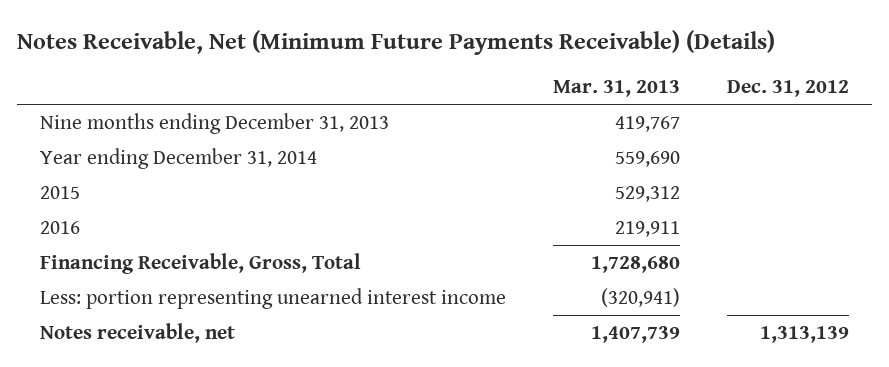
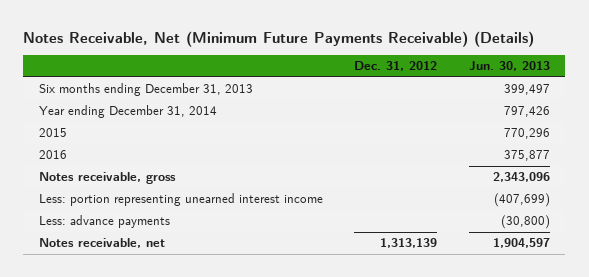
- | Mar. 31, 2013 | Dec. 31, 2012
+ | Dec. 31, 2012 | Jun. 30, 2013
- Nine months ending December 31, 2013 | 419,767 |
+ Six months ending December 31, 2013 | | 399,497
- Financing Receivable, Gross, Total | 1,728,680 |
+ Notes receivable, gross | | 2,343,096
+ Less: advance payments | | (30,800)

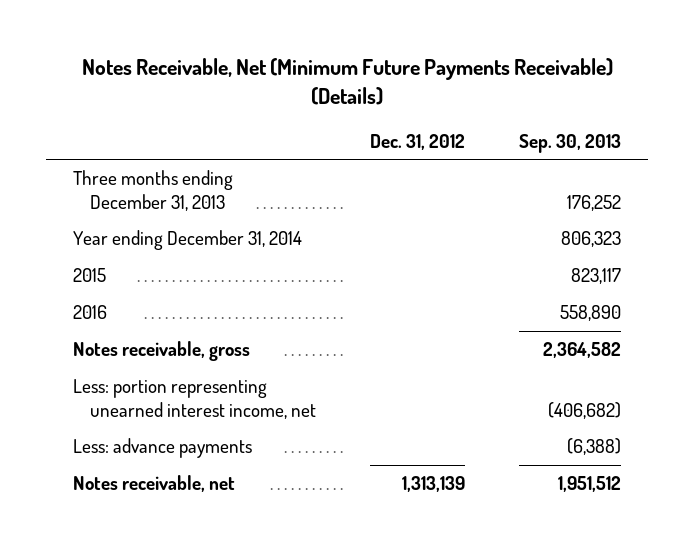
- | Dec. 31, 2012 | Jun. 30, 2013
+ | Dec. 31, 2012 | Sep. 30, 2013
- Six months ending December 31, 2013 | | 399,497
+ Three months ending December 31, 2013 | | 176,252
- Less: portion representing unearned interest income | | (407,699)
+ Less: portion representing unearned interest income, net | | (406,682)

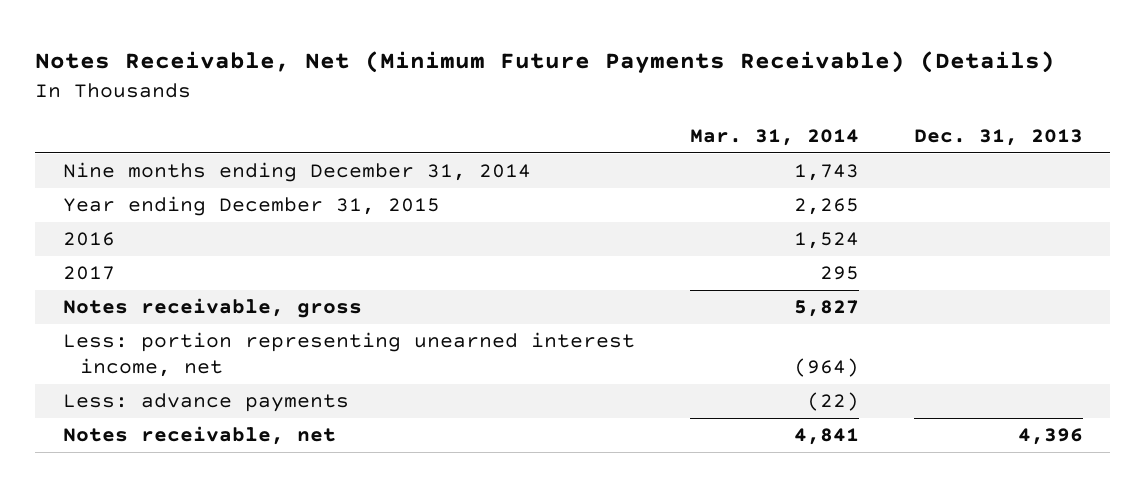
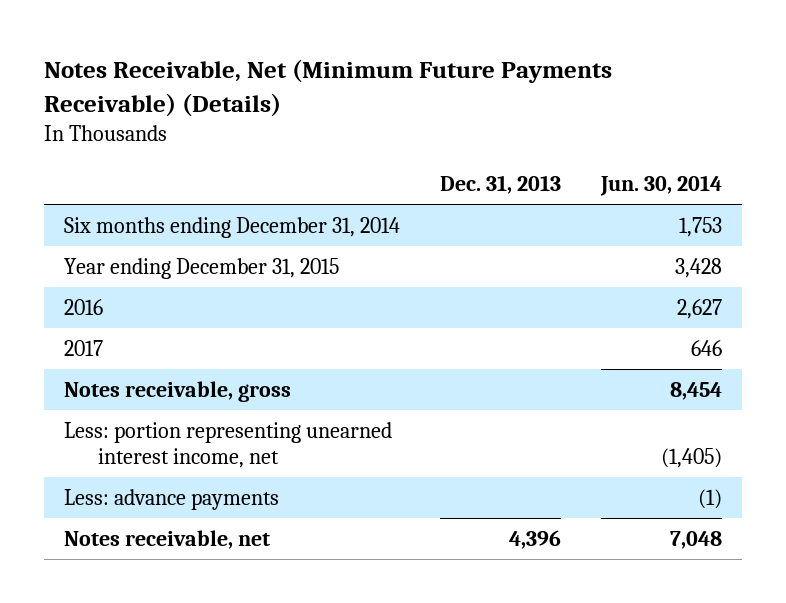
- | Mar. 31, 2014 | Dec. 31, 2013
+ | Dec. 31, 2013 | Jun. 30, 2014
- Nine months ending December 31, 2014 | 1,743 |
+ Six months ending December 31, 2014 | | 1,753

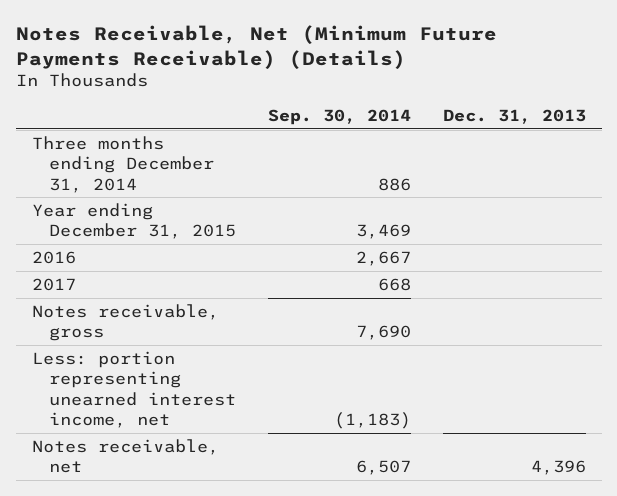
- | Dec. 31, 2013 | Jun. 30, 2014
+ | Sep. 30, 2014 | Dec. 31, 2013
- Six months ending December 31, 2014 | | 1,753
+ Three months ending December 31, 2014 | 886 |
- Less: advance payments | | (1)

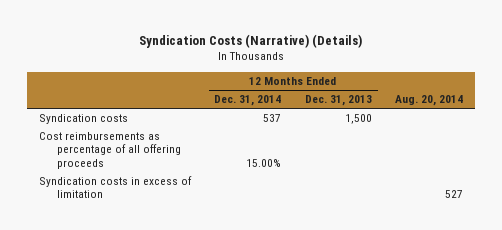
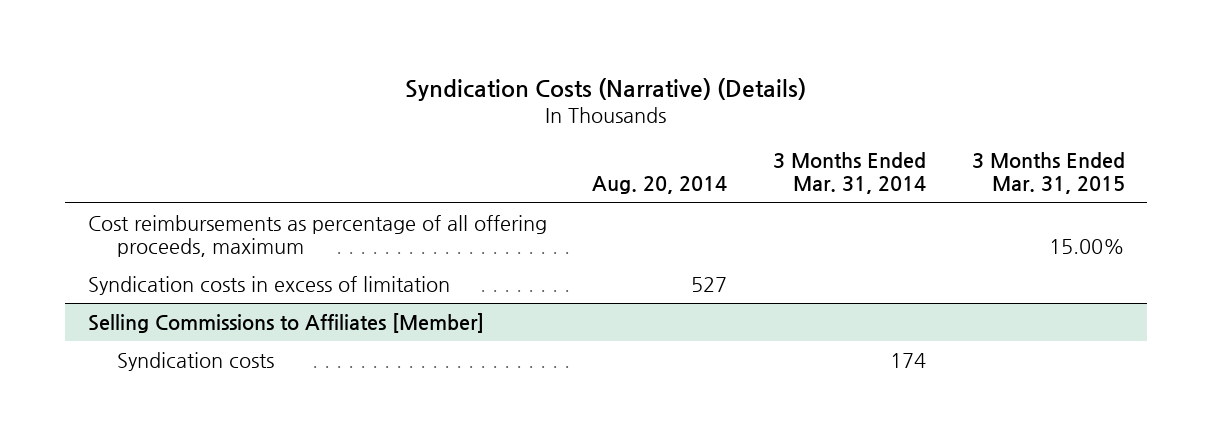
- | 12 Months Ended Dec. 31, 2014 | 12 Months Ended Dec. 31, 2013 | Aug. 20, 2014
+ | Aug. 20, 2014 | 3 Months Ended Mar. 31, 2014 | 3 Months Ended Mar. 31, 2015
- Syndication costs | 537 | 1,500 |
- Cost reimbursements as percentage of all offering proceeds | 15.00% | |
+ Cost reimbursements as percentage of all offering proceeds, maximum | | | 15.00%
+ Selling Commissions to Affiliates [Member]
+ Syndication costs | | 174 |

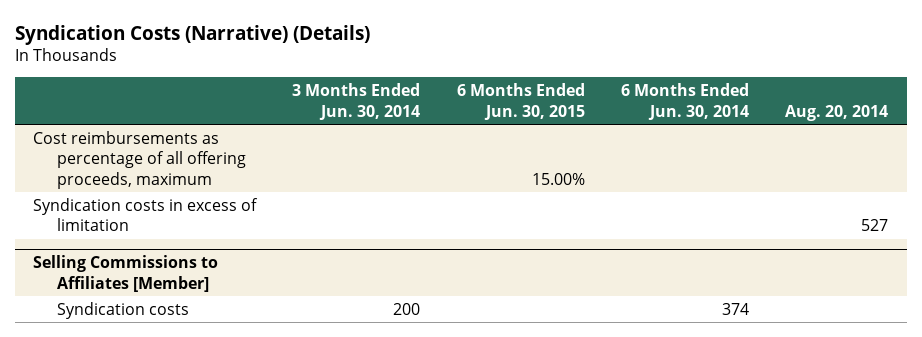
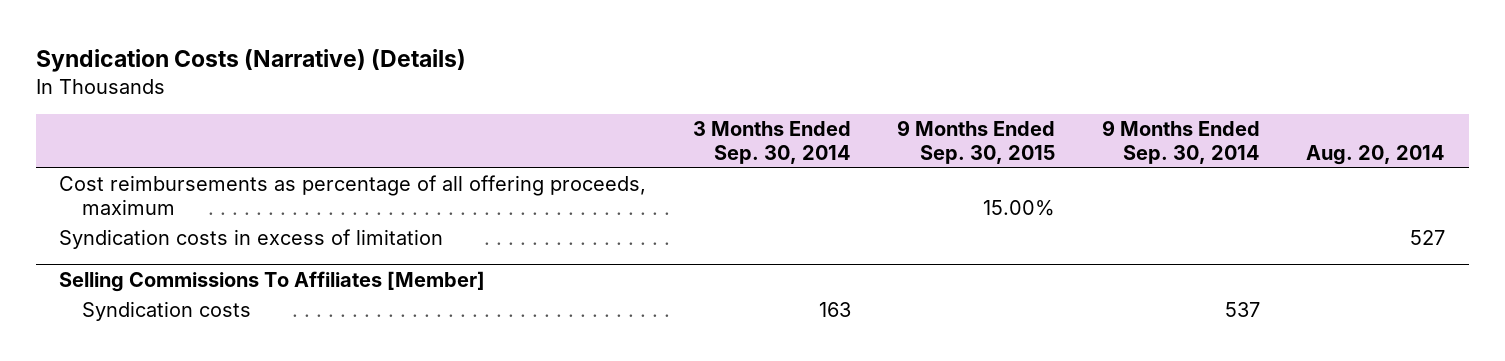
- | 3 Months Ended Jun. 30, 2014 | 6 Months Ended Jun. 30, 2015 | 6 Months Ended Jun. 30, 2014 | Aug. 20, 2014
+ | 3 Months Ended Sep. 30, 2014 | 9 Months Ended Sep. 30, 2015 | 9 Months Ended Sep. 30, 2014 | Aug. 20, 2014
- Selling Commissions to Affiliates [Member]
+ Selling Commissions To Affiliates [Member]

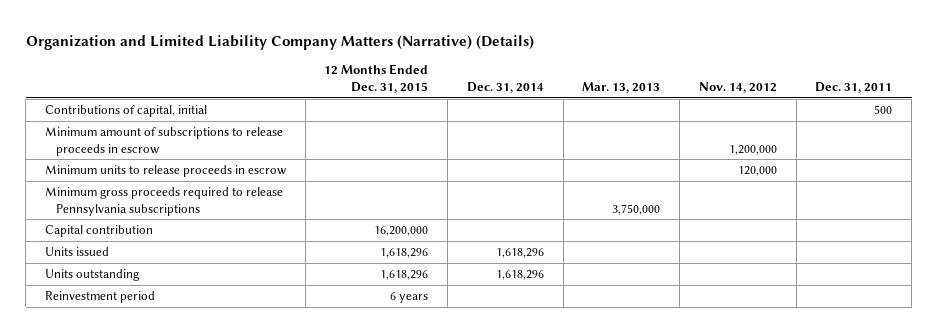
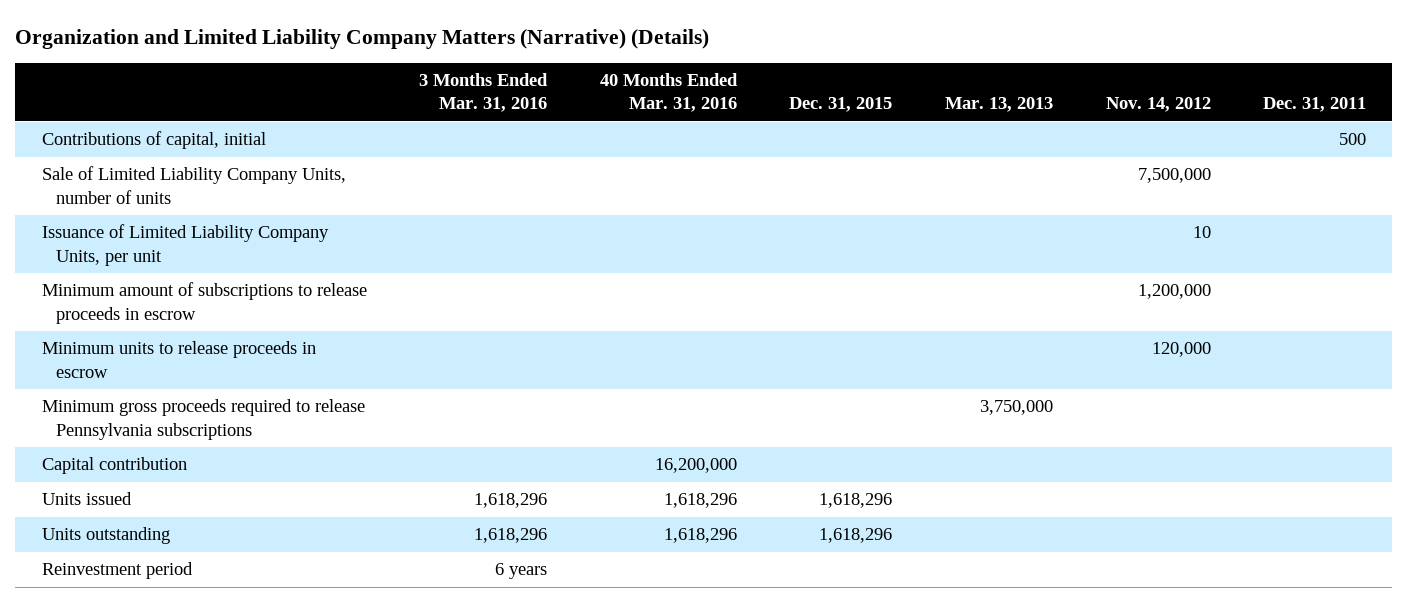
- | 12 Months Ended Dec. 31, 2015 | Dec. 31, 2014 | Mar. 13, 2013 | Nov. 14, 2012 | Dec. 31, 2011
+ | 3 Months Ended Mar. 31, 2016 | 40 Months Ended Mar. 31, 2016 | Dec. 31, 2015 | Mar. 13, 2013 | Nov. 14, 2012 | Dec. 31, 2011
+ Sale of Limited Liability Company Units, number of units | | | | | 7,500,000 |
+ Issuance of Limited Liability Company Units, per unit | | | | | 10 |

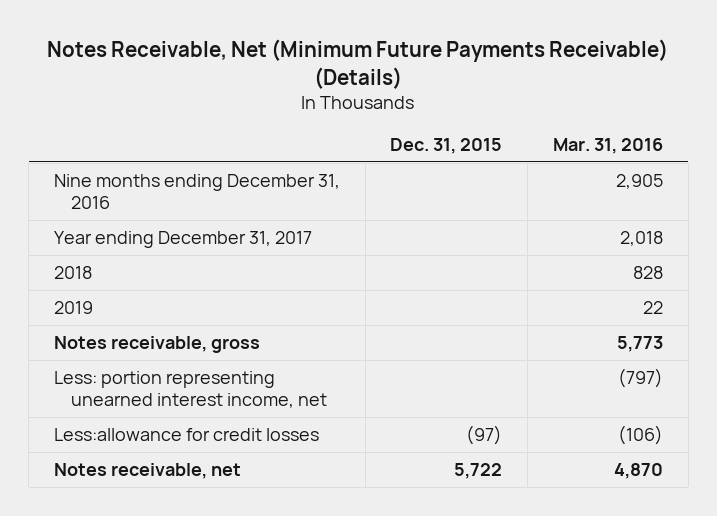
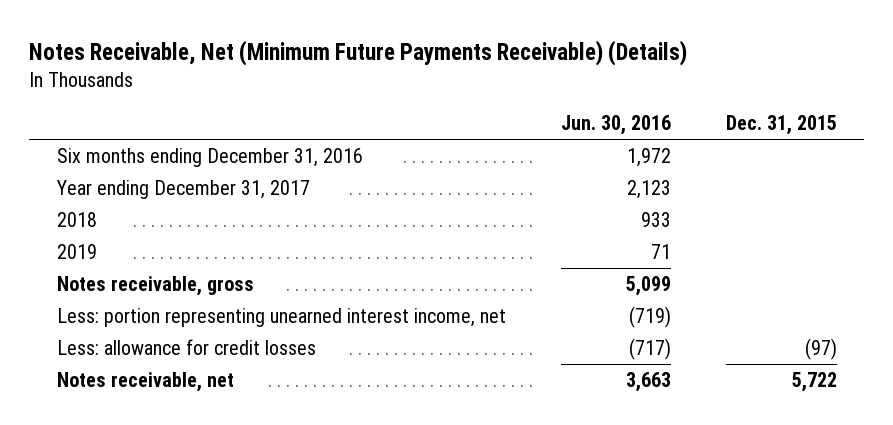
- | Dec. 31, 2015 | Mar. 31, 2016
+ | Jun. 30, 2016 | Dec. 31, 2015
- Nine months ending December 31, 2016 | | 2,905
+ Six months ending December 31, 2016 | 1,972 |
- Less:allowance for credit losses | (97) | (106)
+ Less: allowance for credit losses | (717) | (97)

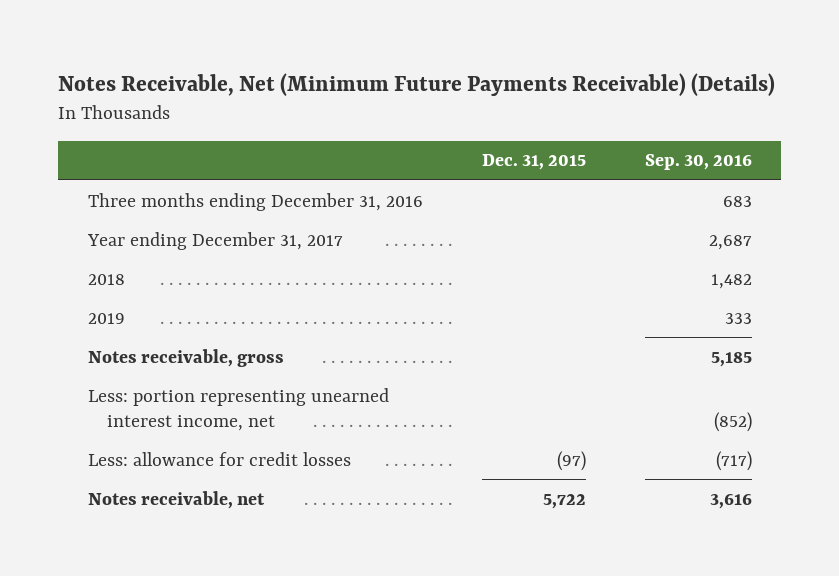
- | Jun. 30, 2016 | Dec. 31, 2015
+ | Dec. 31, 2015 | Sep. 30, 2016
- Six months ending December 31, 2016 | 1,972 |
+ Three months ending December 31, 2016 | | 683

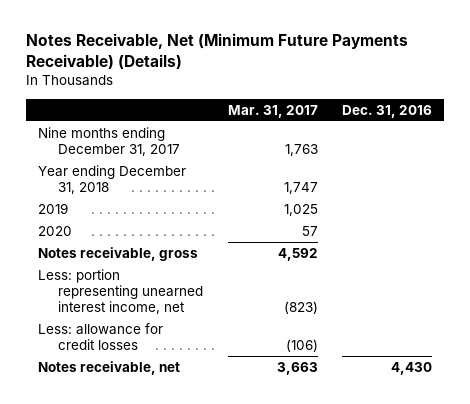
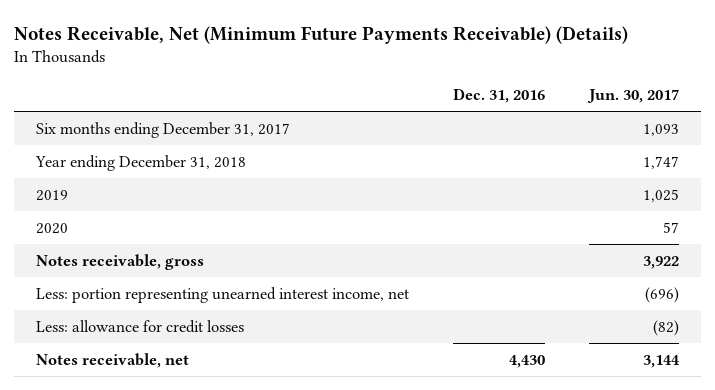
- | Mar. 31, 2017 | Dec. 31, 2016
+ | Dec. 31, 2016 | Jun. 30, 2017
- Nine months ending December 31, 2017 | 1,763 |
+ Six months ending December 31, 2017 | | 1,093

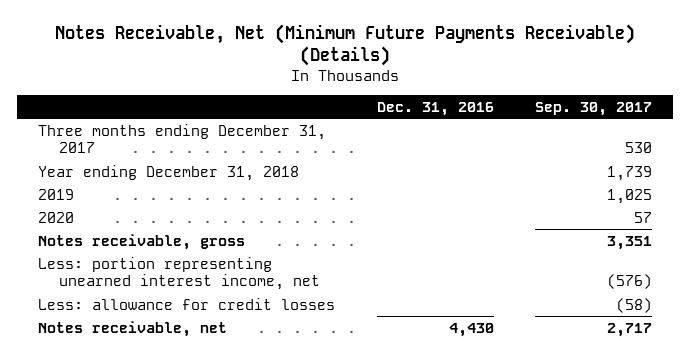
- | Dec. 31, 2016 | Jun. 30, 2017
+ | Dec. 31, 2016 | Sep. 30, 2017
- Six months ending December 31, 2017 | | 1,093
+ Three months ending December 31, 2017 | | 530

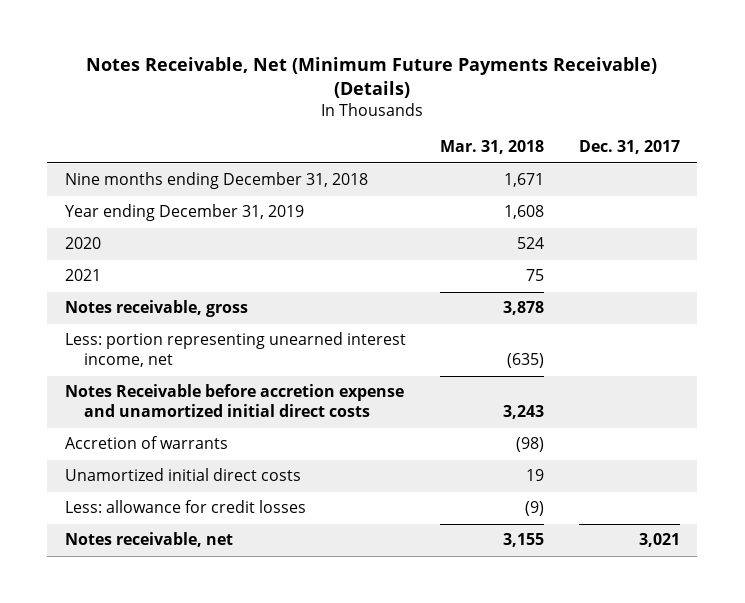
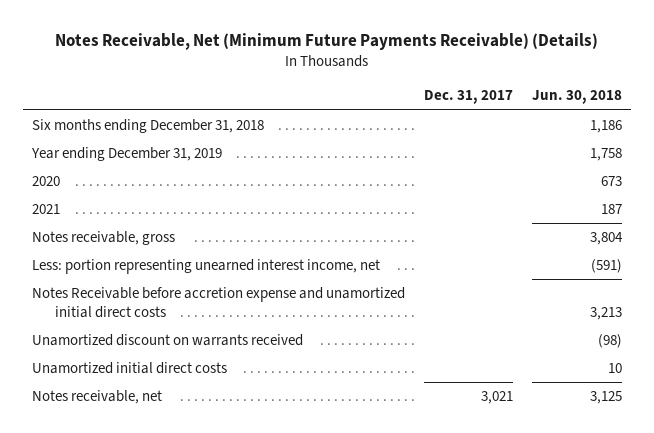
- | Mar. 31, 2018 | Dec. 31, 2017
+ | Dec. 31, 2017 | Jun. 30, 2018
- Nine months ending December 31, 2018 | 1,671 |
+ Six months ending December 31, 2018 | | 1,186
- Accretion of warrants | (98) |
+ Unamortized discount on warrants received | | (98)
- Less: allowance for credit losses | (9) |

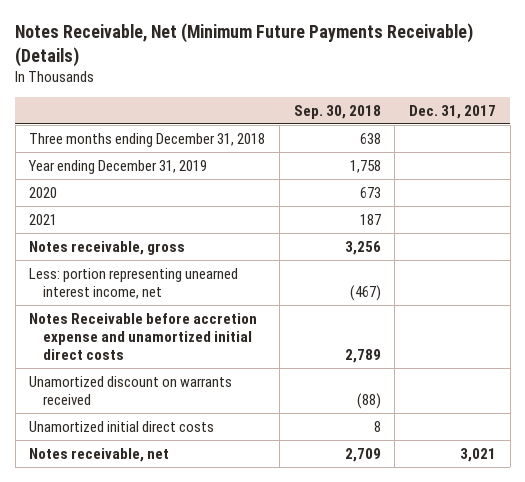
- | Dec. 31, 2017 | Jun. 30, 2018
+ | Sep. 30, 2018 | Dec. 31, 2017
- Six months ending December 31, 2018 | | 1,186
+ Three months ending December 31, 2018 | 638 |

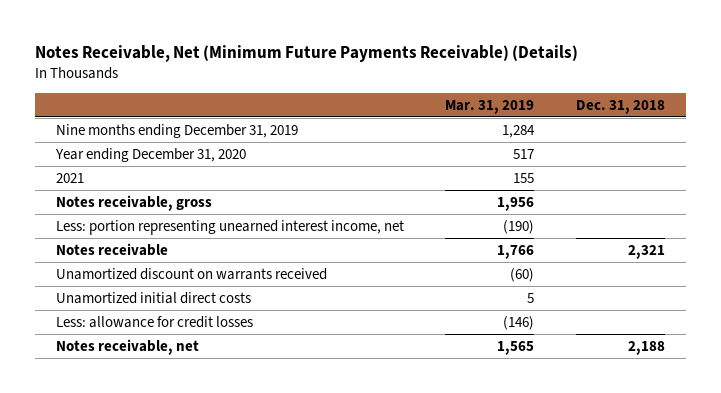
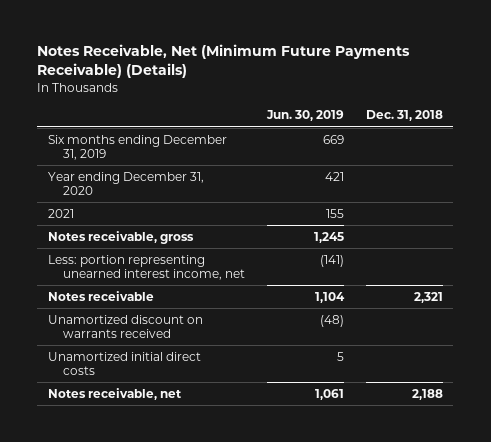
- | Mar. 31, 2019 | Dec. 31, 2018
+ | Jun. 30, 2019 | Dec. 31, 2018
- Nine months ending December 31, 2019 | 1,284 |
+ Six months ending December 31, 2019 | 669 |
- Less: allowance for credit losses | (146) |

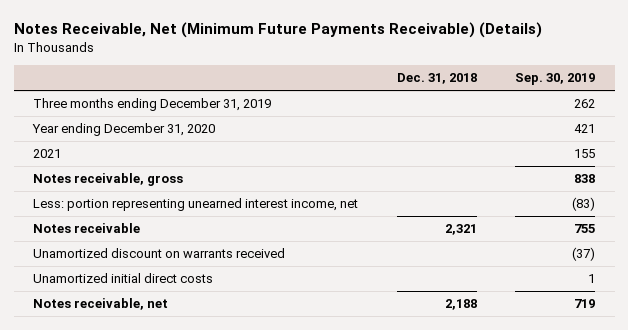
- | Jun. 30, 2019 | Dec. 31, 2018
+ | Dec. 31, 2018 | Sep. 30, 2019
- Six months ending December 31, 2019 | 669 |
+ Three months ending December 31, 2019 | | 262

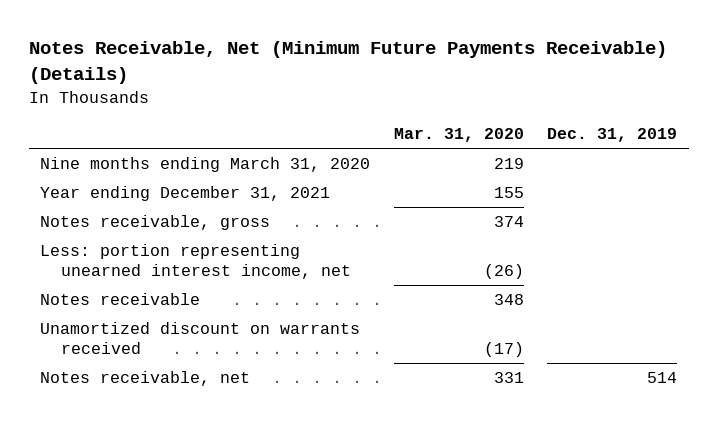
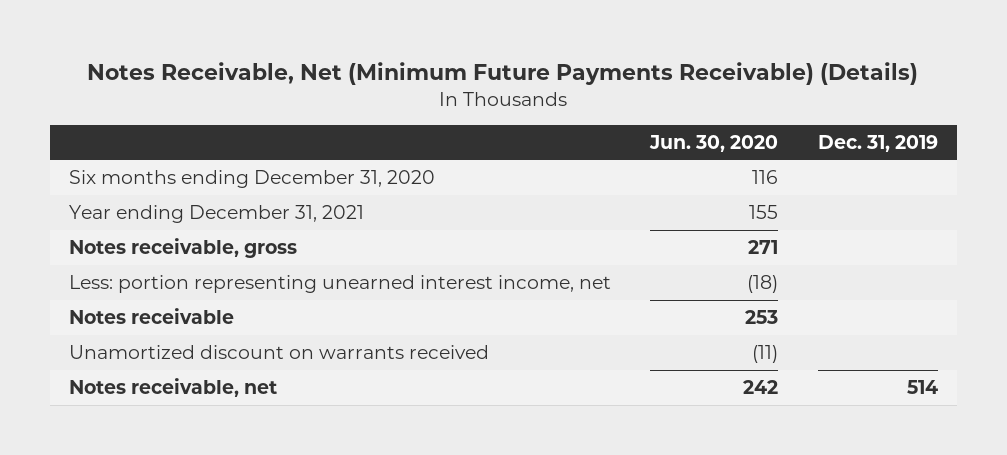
- | Mar. 31, 2020 | Dec. 31, 2019
+ | Jun. 30, 2020 | Dec. 31, 2019
- Nine months ending March 31, 2020 | 219 |
+ Six months ending December 31, 2020 | 116 |

